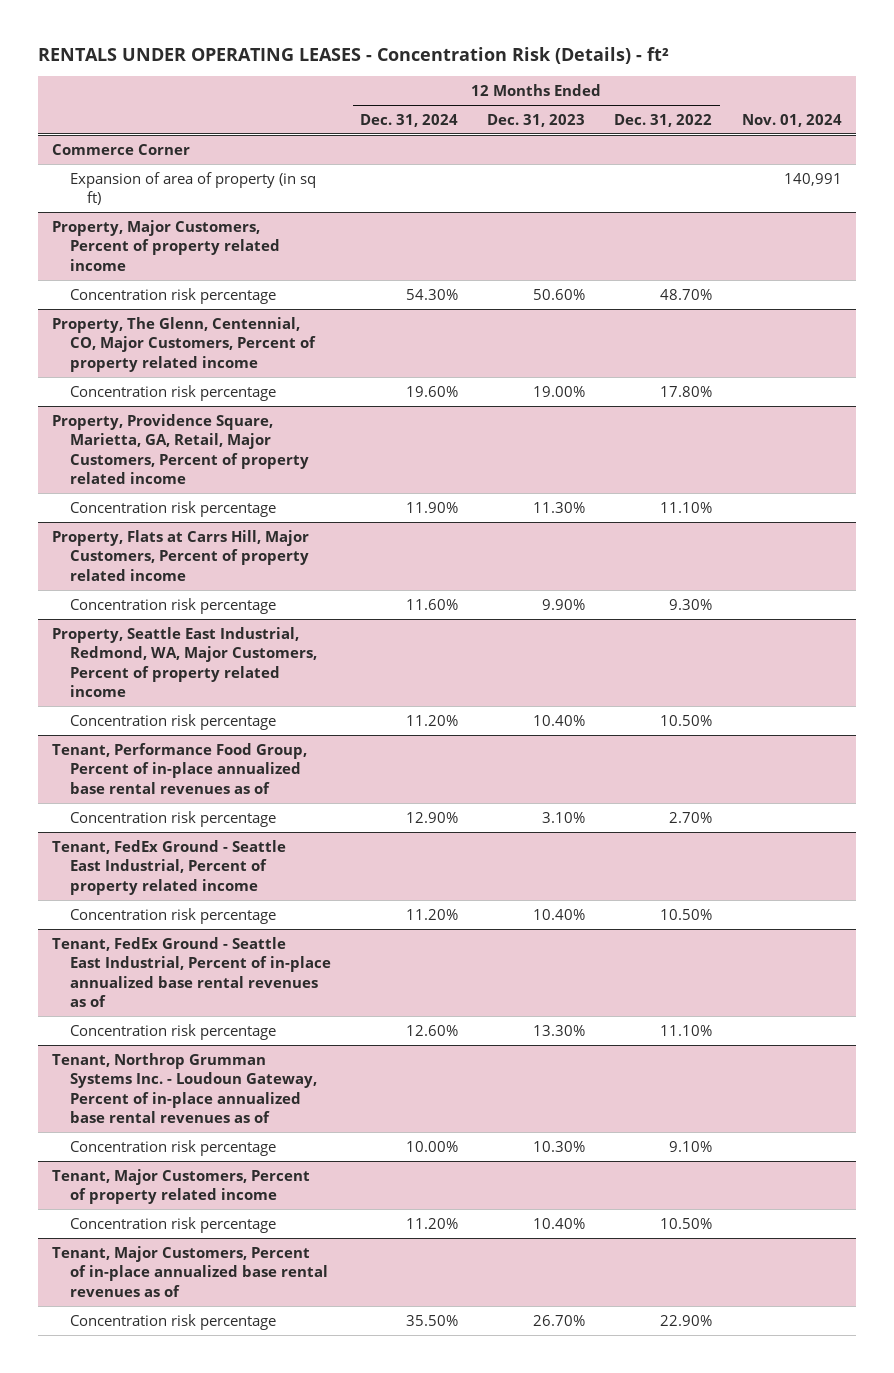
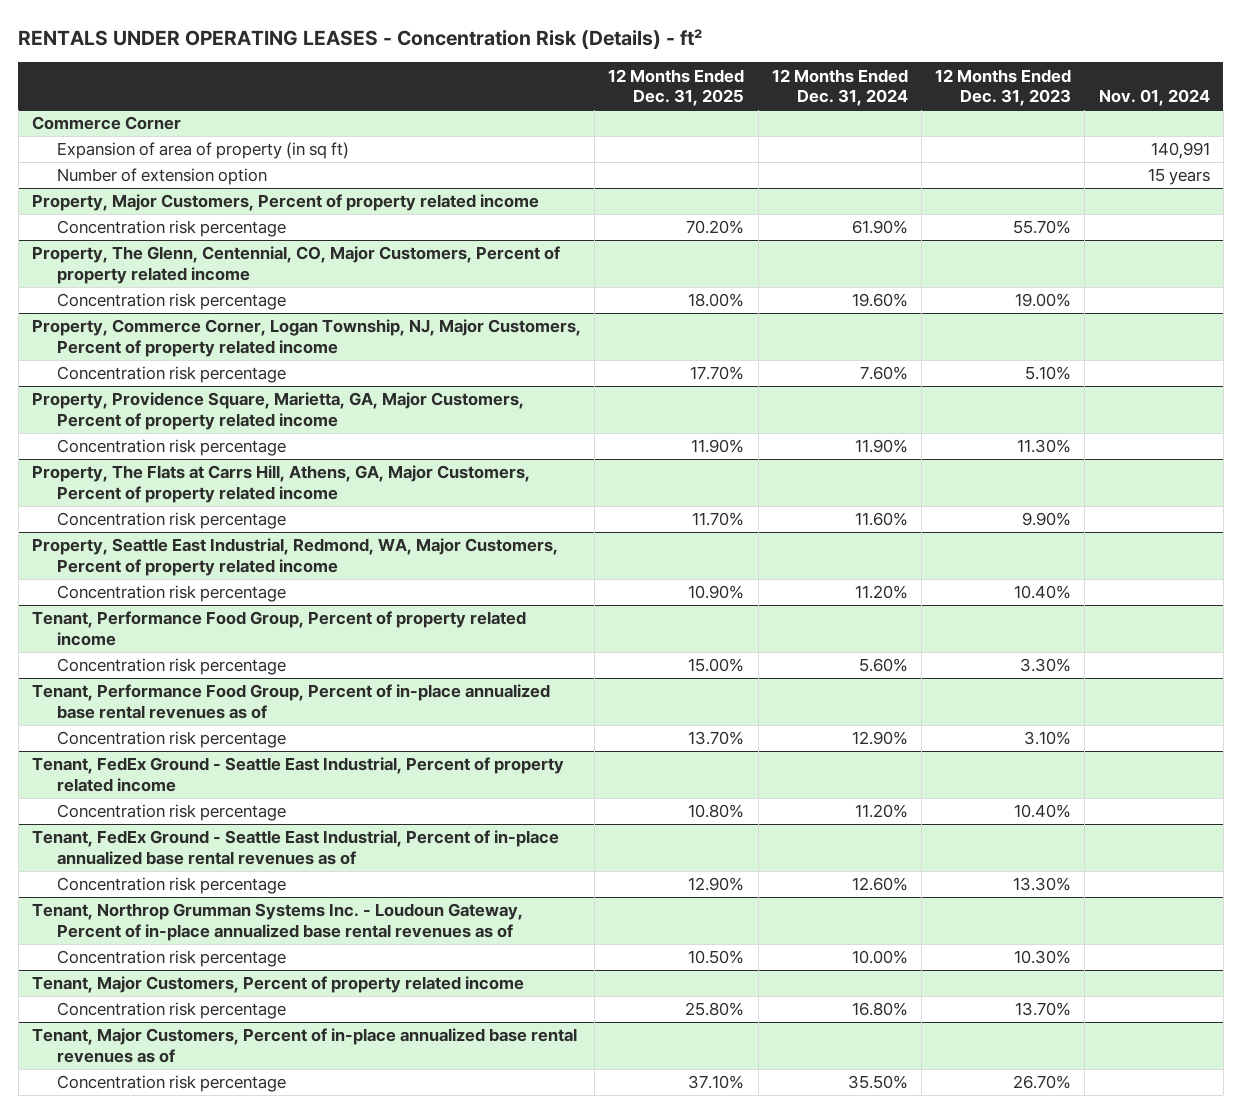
- | 12 Months Ended Dec. 31, 2024 | 12 Months Ended Dec. 31, 2023 | 12 Months Ended Dec. 31, 2022 | Nov. 01, 2024
+ | 12 Months Ended Dec. 31, 2025 | 12 Months Ended Dec. 31, 2024 | 12 Months Ended Dec. 31, 2023 | Nov. 01, 2024
@ Commerce Corner
+ Number of extension option | | | | 15 years
@ Property, Major Customers, Percent of property related income
- Concentration risk percentage | 54.30% | 50.60% | 48.70% |
+ Concentration risk percentage | 70.20% | 61.90% | 55.70% |
- Property, Providence Square, Marietta, GA, Retail, Major Customers, Percent of property related income
+ Property, Commerce Corner, Logan Township, NJ, Major Customers, Percent of property related income
+ Concentration risk percentage | 17.70% | 7.60% | 5.10% |
+ Property, Providence Square, Marietta, GA, Major Customers, Percent of property related income
- Property, Flats at Carrs Hill, Major Customers, Percent of property related income
+ Property, The Flats at Carrs Hill, Athens, GA, Major Customers, Percent of property related income
+ Tenant, Performance Food Group, Percent of property related income
+ Concentration risk percentage | 15.00% | 5.60% | 3.30% |
@ Tenant, Major Customers, Percent of property related income
- Concentration risk percentage | 11.20% | 10.40% | 10.50% |
+ Concentration risk percentage | 25.80% | 16.80% | 13.70% |

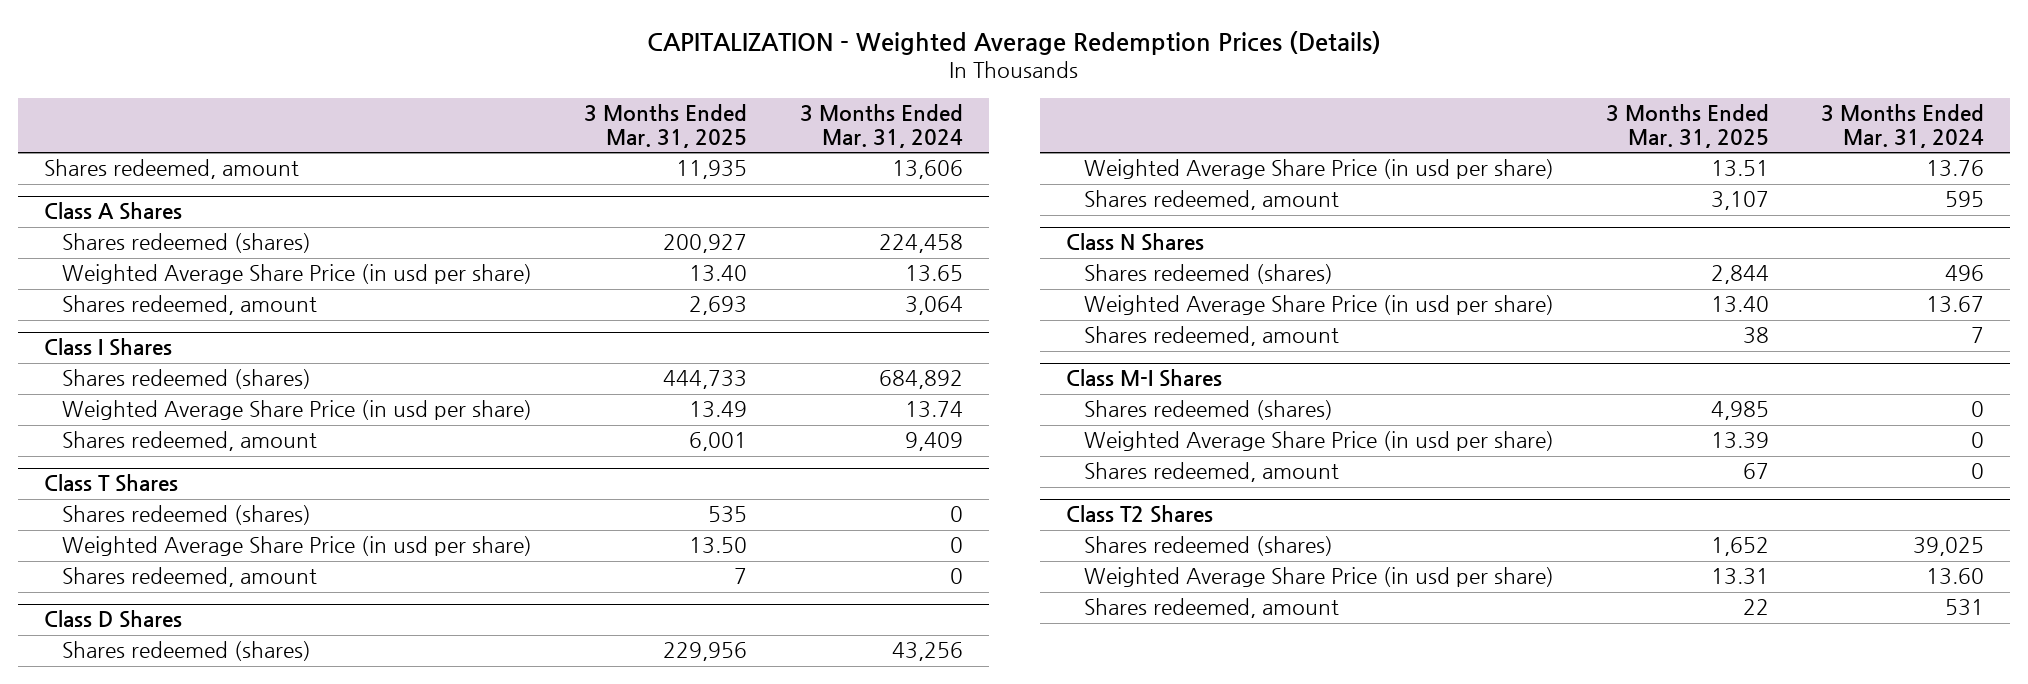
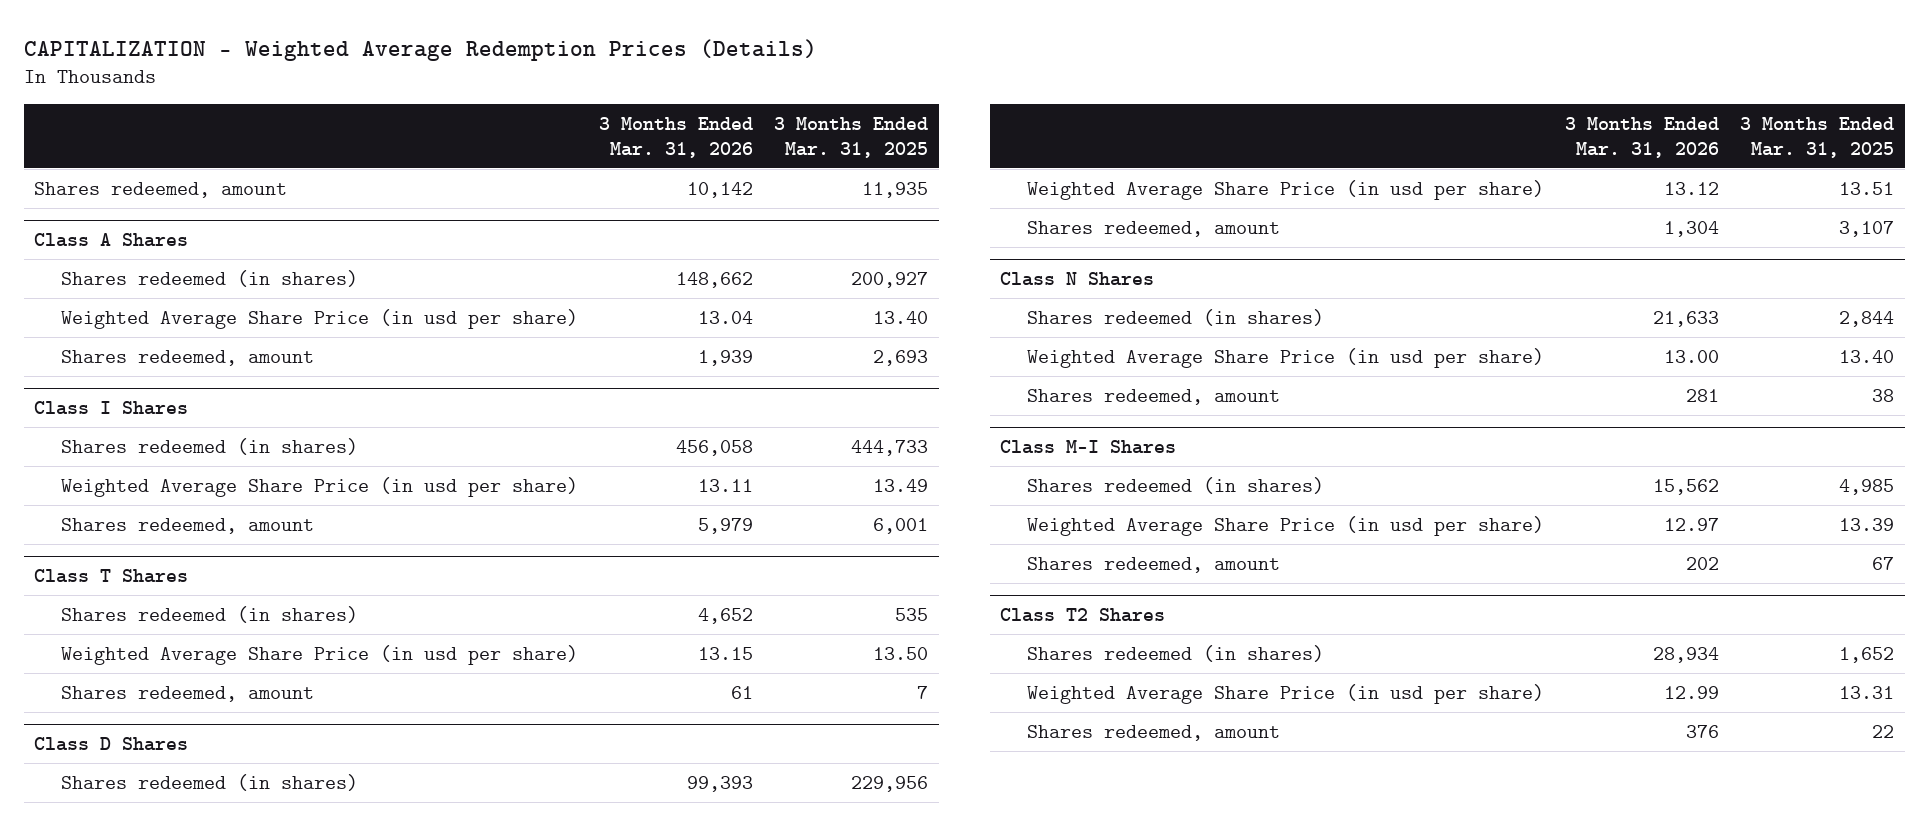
- | 3 Months Ended Mar. 31, 2025 | 3 Months Ended Mar. 31, 2024
+ | 3 Months Ended Mar. 31, 2026 | 3 Months Ended Mar. 31, 2025
@ Class A Shares
- Shares redeemed (shares) | 200,927 | 224,458
+ Shares redeemed (in shares) | 148,662 | 200,927
@ Class I Shares
- Shares redeemed (shares) | 444,733 | 684,892
+ Shares redeemed (in shares) | 456,058 | 444,733
@ Class T Shares
- Shares redeemed (shares) | 535 | 0
+ Shares redeemed (in shares) | 4,652 | 535
@ Class D Shares
- Shares redeemed (shares) | 229,956 | 43,256
+ Shares redeemed (in shares) | 99,393 | 229,956
@ Class N Shares
- Shares redeemed (shares) | 2,844 | 496
+ Shares redeemed (in shares) | 21,633 | 2,844
@ Class M-I Shares
- Shares redeemed (shares) | 4,985 | 0
+ Shares redeemed (in shares) | 15,562 | 4,985
@ Class T2 Shares
- Shares redeemed (shares) | 1,652 | 39,025
+ Shares redeemed (in shares) | 28,934 | 1,652

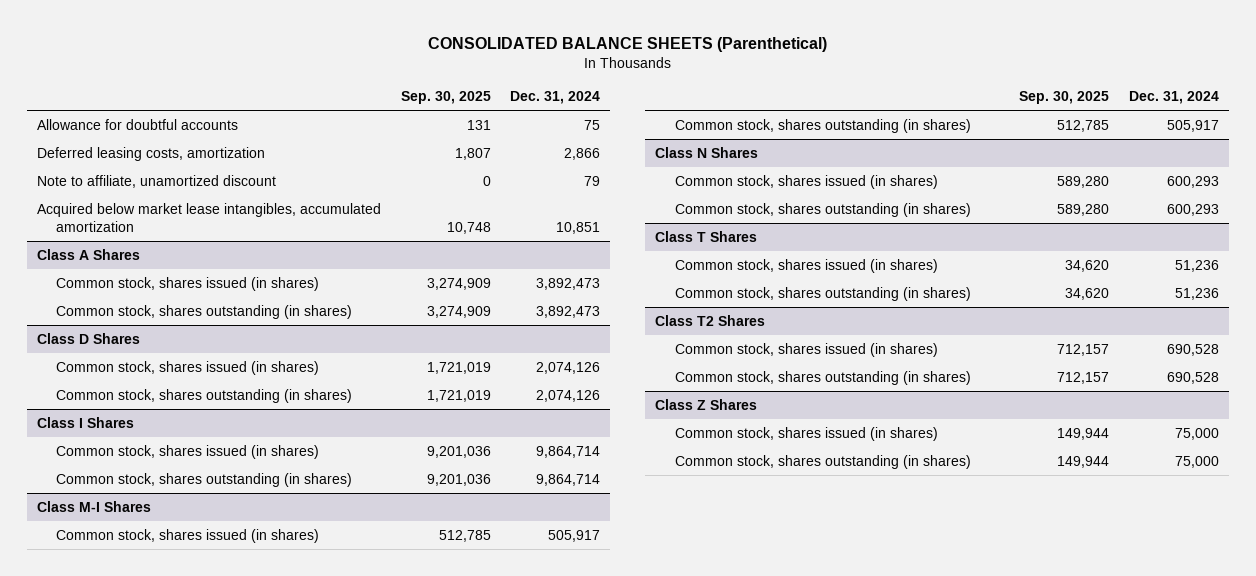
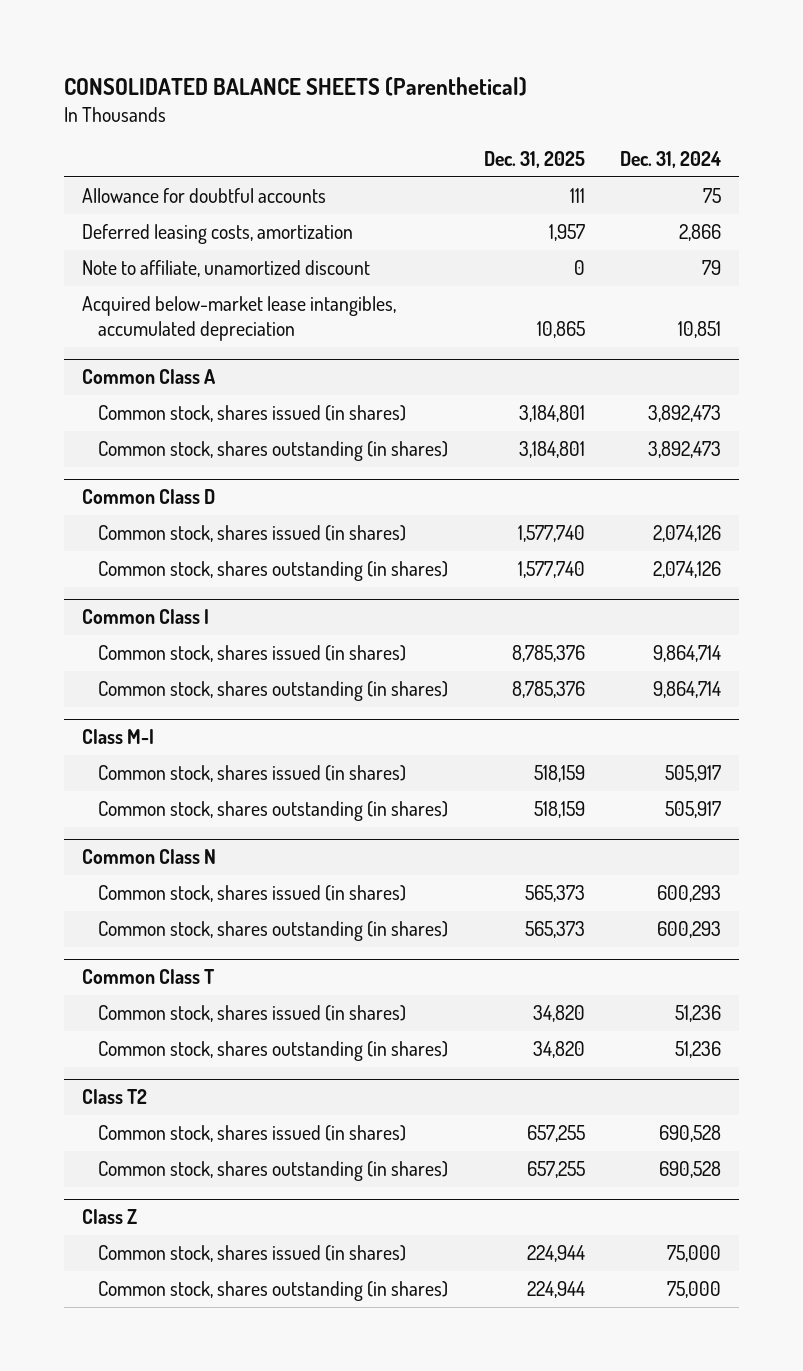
- | Sep. 30, 2025 | Dec. 31, 2024
+ | Dec. 31, 2025 | Dec. 31, 2024
- Acquired below market lease intangibles, accumulated amortization | 10,748 | 10,851
- Class A Shares
+ Acquired below-market lease intangibles, accumulated depreciation | 10,865 | 10,851
+ Common Class A
- Class D Shares
+ Common Class D
- Class I Shares
+ Common Class I
- Class M-I Shares
+ Class M-I
- Class N Shares
+ Common Class N
- Class T Shares
+ Common Class T
- Class T2 Shares
+ Class T2
- Class Z Shares
+ Class Z

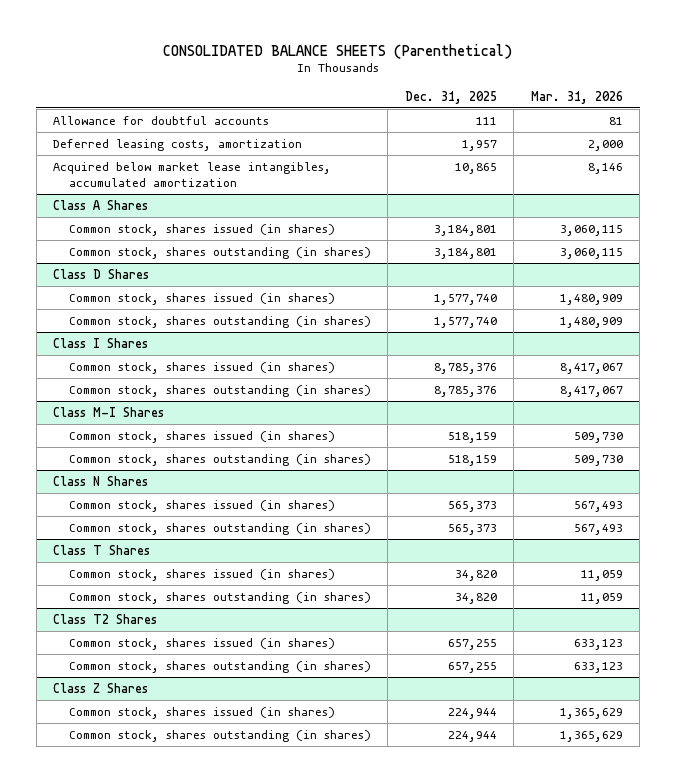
- | Dec. 31, 2025 | Dec. 31, 2024
+ | Dec. 31, 2025 | Mar. 31, 2026
- Note to affiliate, unamortized discount | 0 | 79
- Acquired below-market lease intangibles, accumulated depreciation | 10,865 | 10,851
- Common Class A
+ Acquired below market lease intangibles, accumulated amortization | 10,865 | 8,146
+ Class A Shares
- Common Class D
+ Class D Shares
- Common Class I
+ Class I Shares
- Class M-I
+ Class M-I Shares
- Common Class N
+ Class N Shares
- Common Class T
+ Class T Shares
- Class T2
+ Class T2 Shares
- Class Z
+ Class Z Shares

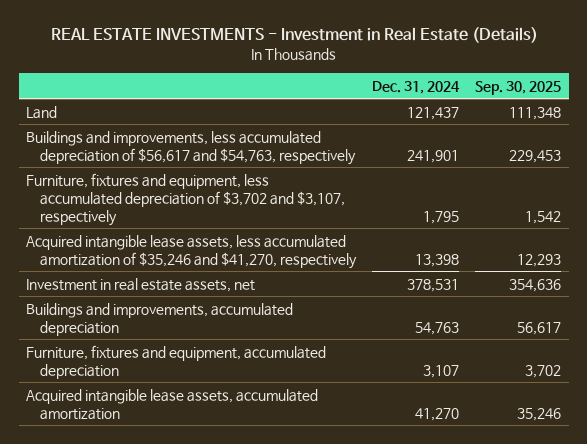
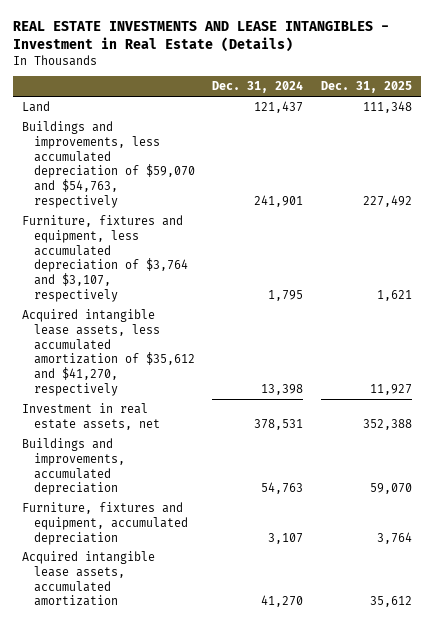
- REAL ESTATE INVESTMENTS - Investment in Real Estate (Details)
+ REAL ESTATE INVESTMENTS AND LEASE INTANGIBLES - Investment in Real Estate (Details)
- | Dec. 31, 2024 | Sep. 30, 2025
+ | Dec. 31, 2024 | Dec. 31, 2025
- Buildings and improvements, less accumulated depreciation of $56,617 and $54,763, respectively | 241,901 | 229,453
- Furniture, fixtures and equipment, less accumulated depreciation of $3,702 and $3,107, respectively | 1,795 | 1,542
- Acquired intangible lease assets, less accumulated amortization of $35,246 and $41,270, respectively | 13,398 | 12,293
+ Buildings and improvements, less accumulated depreciation of $59,070 and $54,763, respectively | 241,901 | 227,492
+ Furniture, fixtures and equipment, less accumulated depreciation of $3,764 and $3,107, respectively | 1,795 | 1,621
+ Acquired intangible lease assets, less accumulated amortization of $35,612 and $41,270, respectively | 13,398 | 11,927

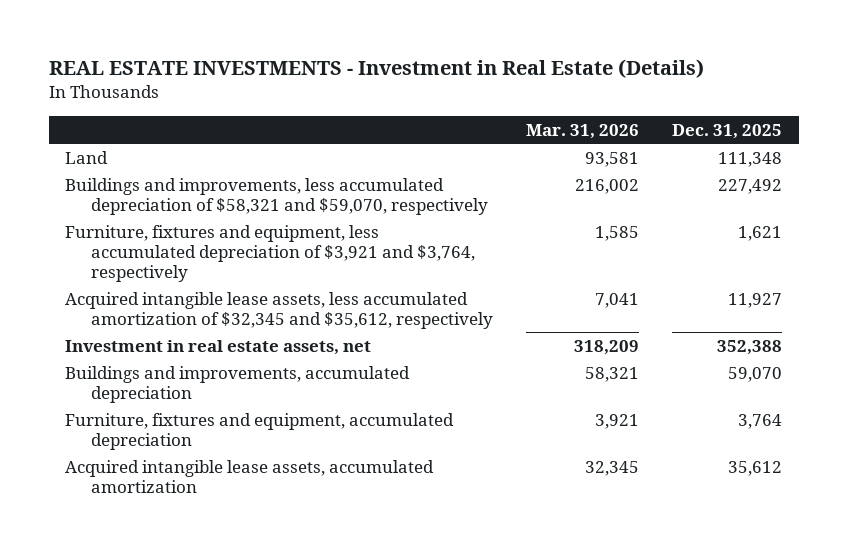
- REAL ESTATE INVESTMENTS AND LEASE INTANGIBLES - Investment in Real Estate (Details)
+ REAL ESTATE INVESTMENTS - Investment in Real Estate (Details)
- | Dec. 31, 2024 | Dec. 31, 2025
+ | Mar. 31, 2026 | Dec. 31, 2025
- Buildings and improvements, less accumulated depreciation of $59,070 and $54,763, respectively | 241,901 | 227,492
- Furniture, fixtures and equipment, less accumulated depreciation of $3,764 and $3,107, respectively | 1,795 | 1,621
- Acquired intangible lease assets, less accumulated amortization of $35,612 and $41,270, respectively | 13,398 | 11,927
+ Buildings and improvements, less accumulated depreciation of $58,321 and $59,070, respectively | 216,002 | 227,492
+ Furniture, fixtures and equipment, less accumulated depreciation of $3,921 and $3,764, respectively | 1,585 | 1,621
+ Acquired intangible lease assets, less accumulated amortization of $32,345 and $35,612, respectively | 7,041 | 11,927

